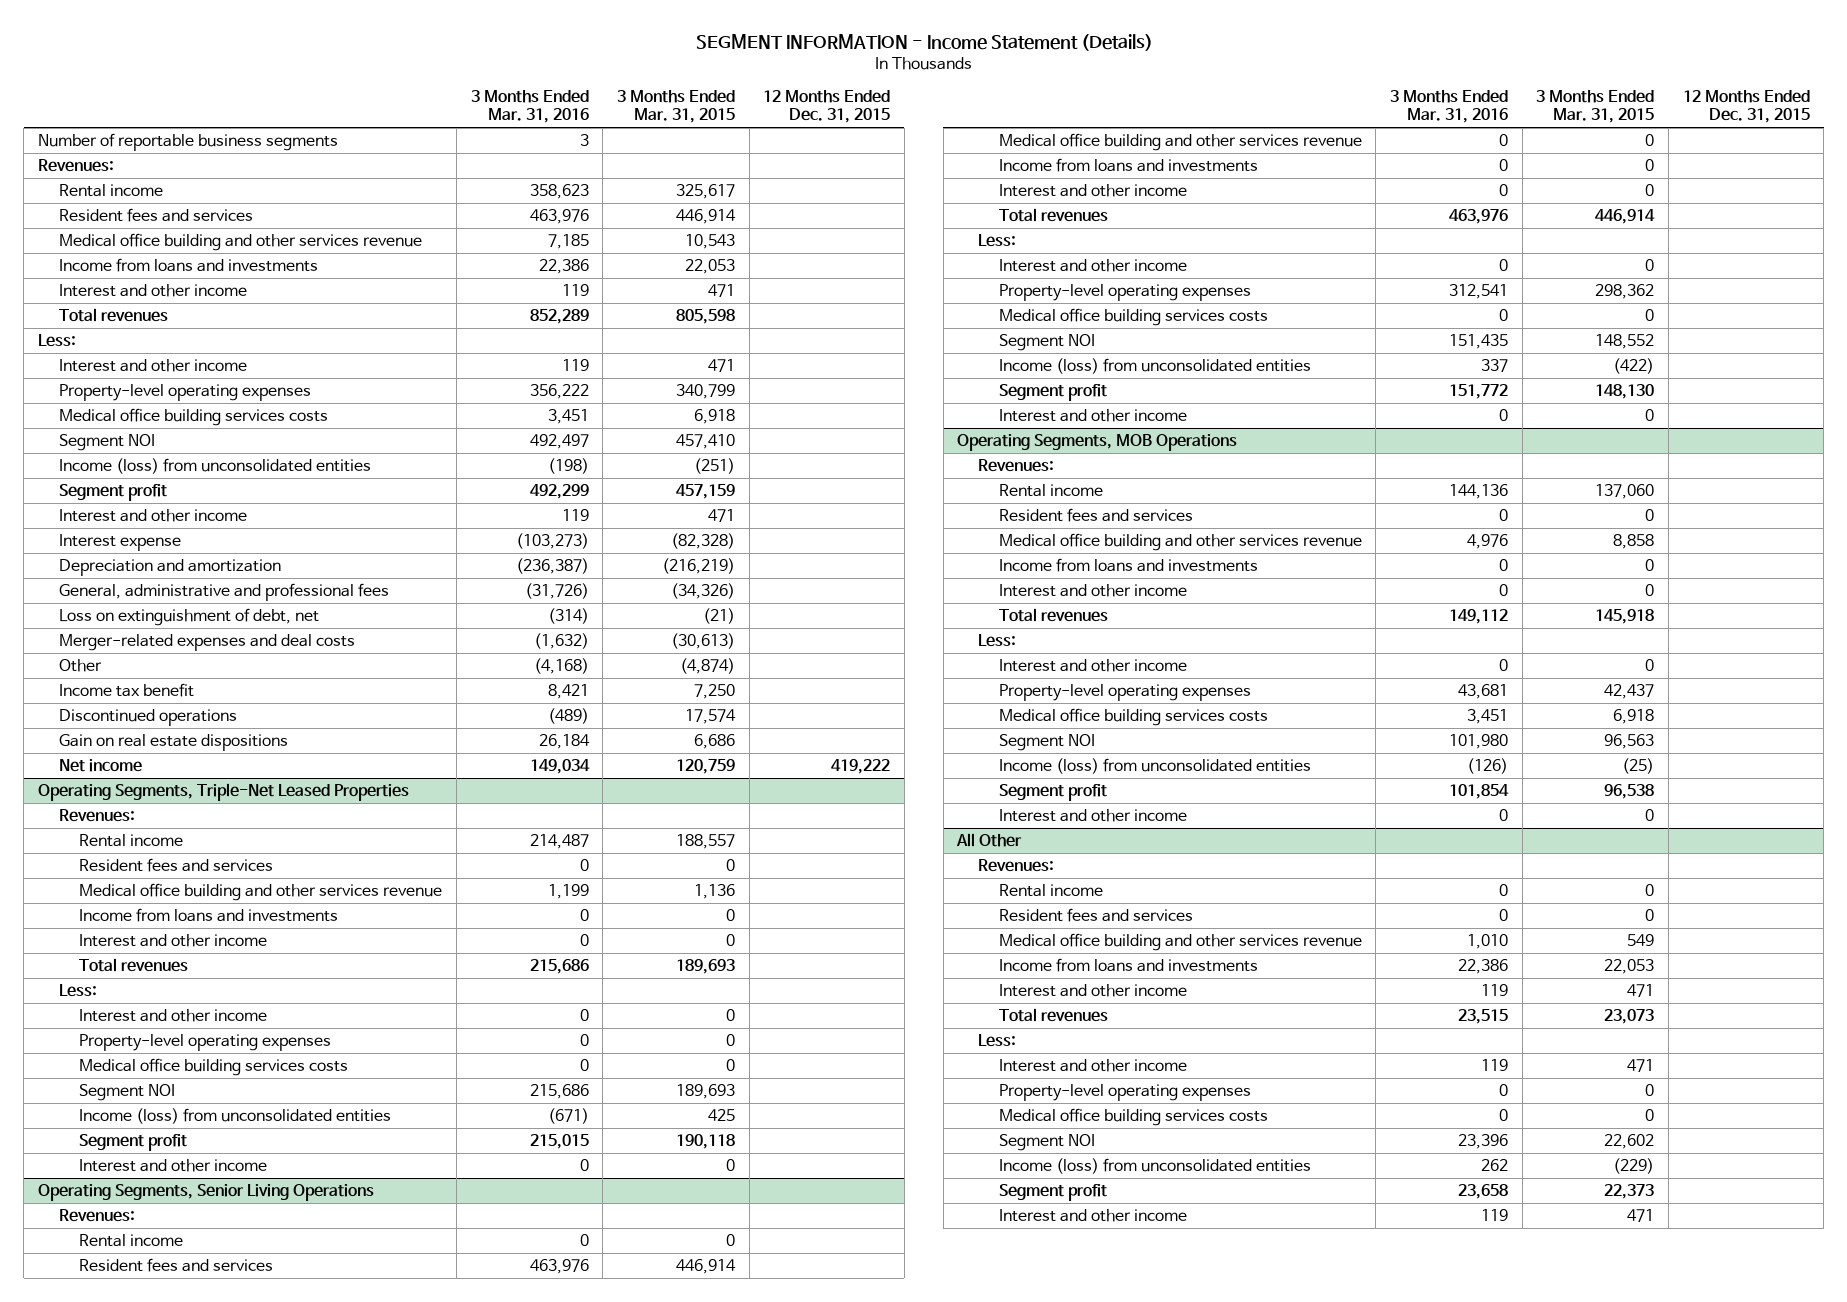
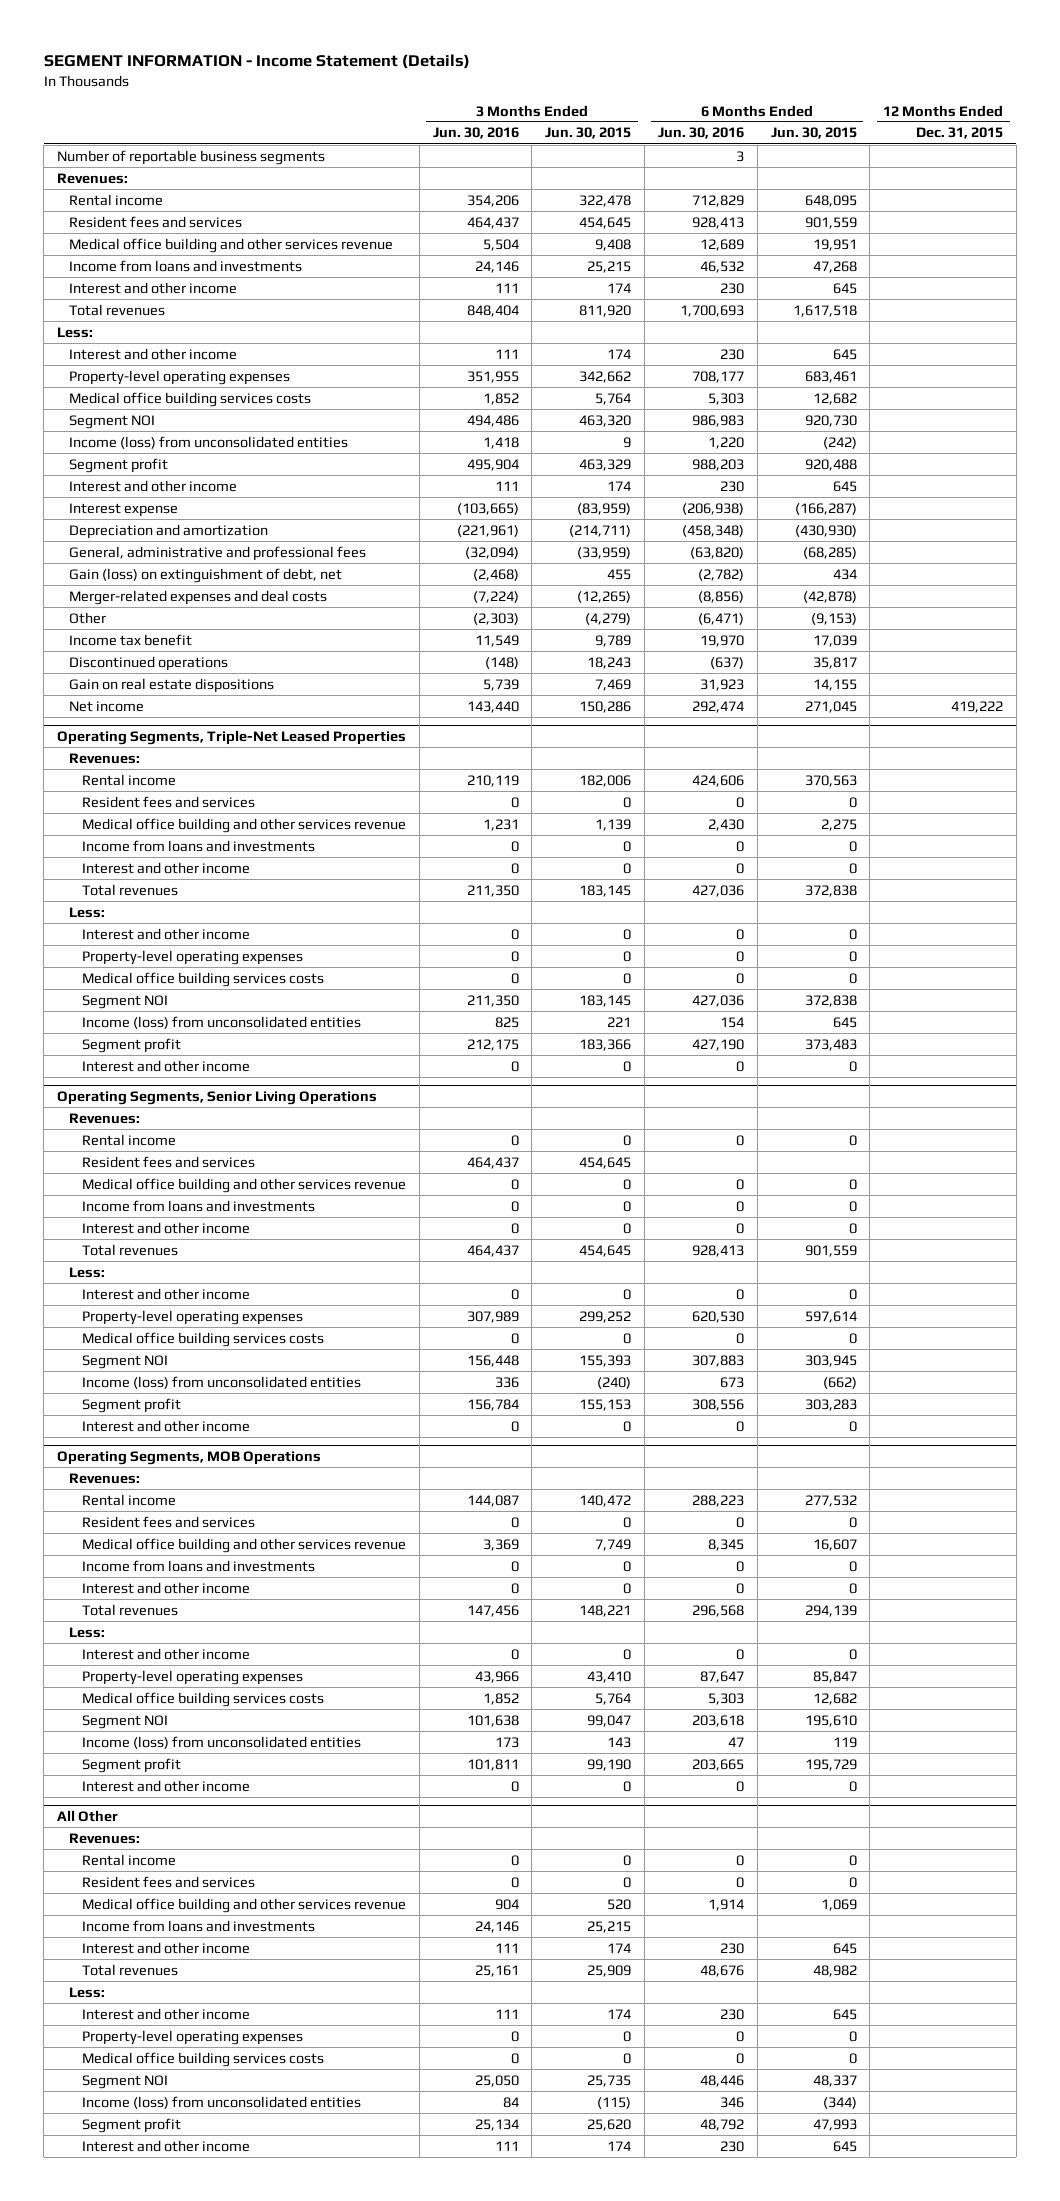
- | 3 Months Ended Mar. 31, 2016 | 3 Months Ended Mar. 31, 2015 | 12 Months Ended Dec. 31, 2015
+ | 3 Months Ended Jun. 30, 2016 | 3 Months Ended Jun. 30, 2015 | 6 Months Ended Jun. 30, 2016 | 6 Months Ended Jun. 30, 2015 | 12 Months Ended Dec. 31, 2015
- Loss on extinguishment of debt, net | (314) | (21) |
+ Gain (loss) on extinguishment of debt, net | (2,468) | 455 | (2,782) | 434 |

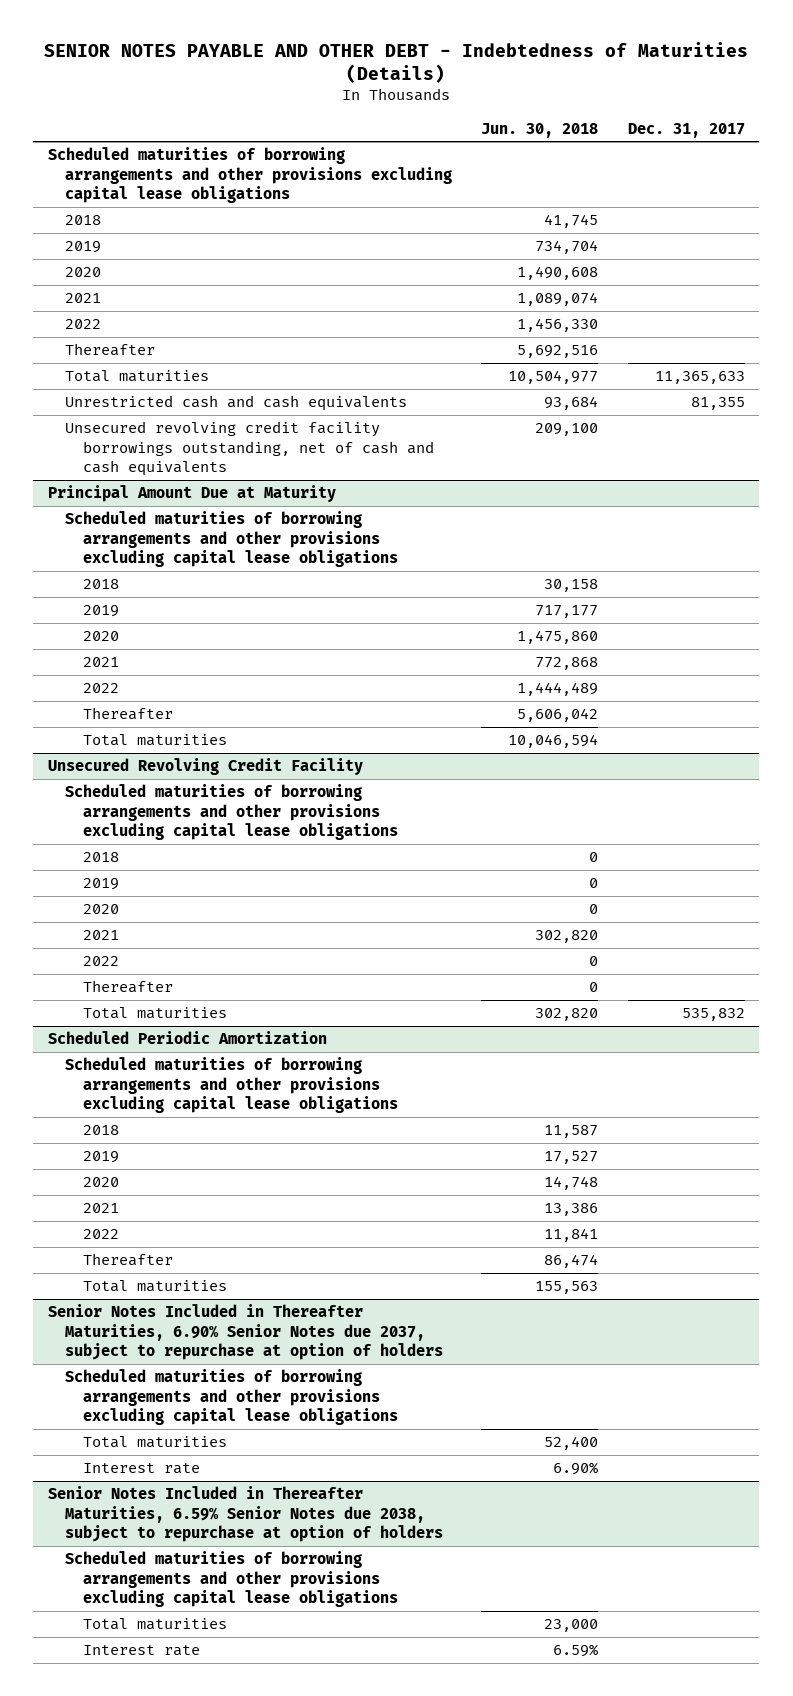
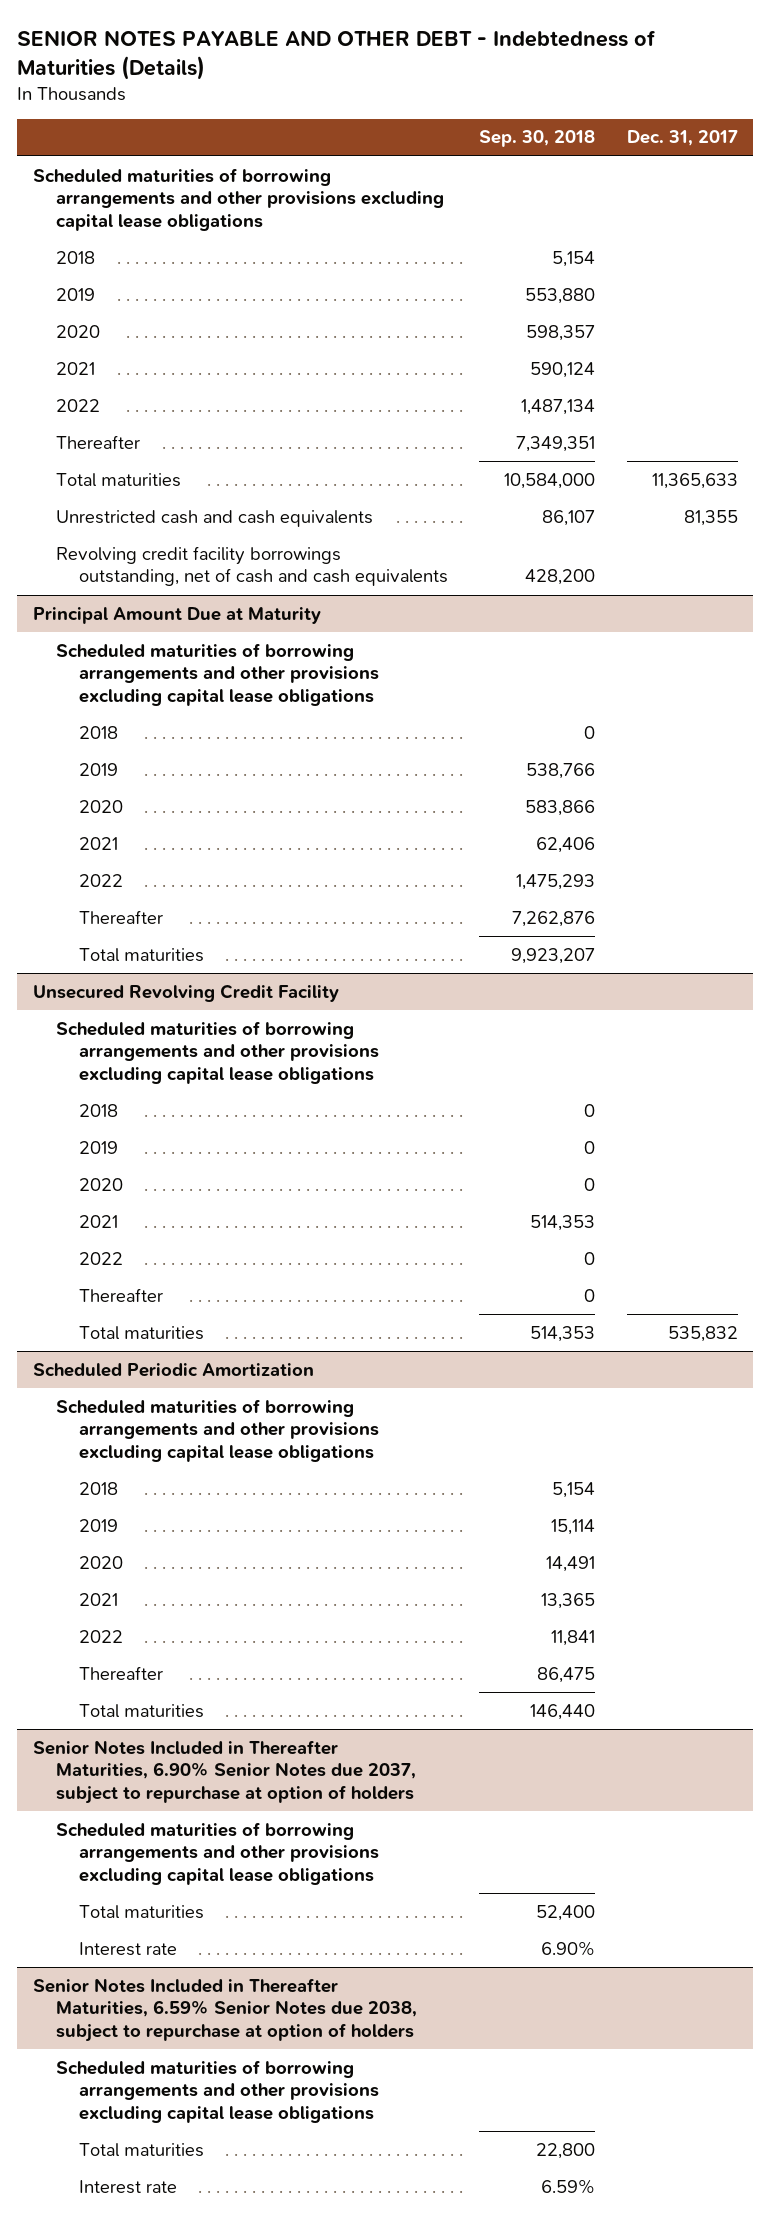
- | Jun. 30, 2018 | Dec. 31, 2017
+ | Sep. 30, 2018 | Dec. 31, 2017
- Unsecured revolving credit facility borrowings outstanding, net of cash and cash equivalents | 209,100 |
+ Revolving credit facility borrowings outstanding, net of cash and cash equivalents | 428,200 |

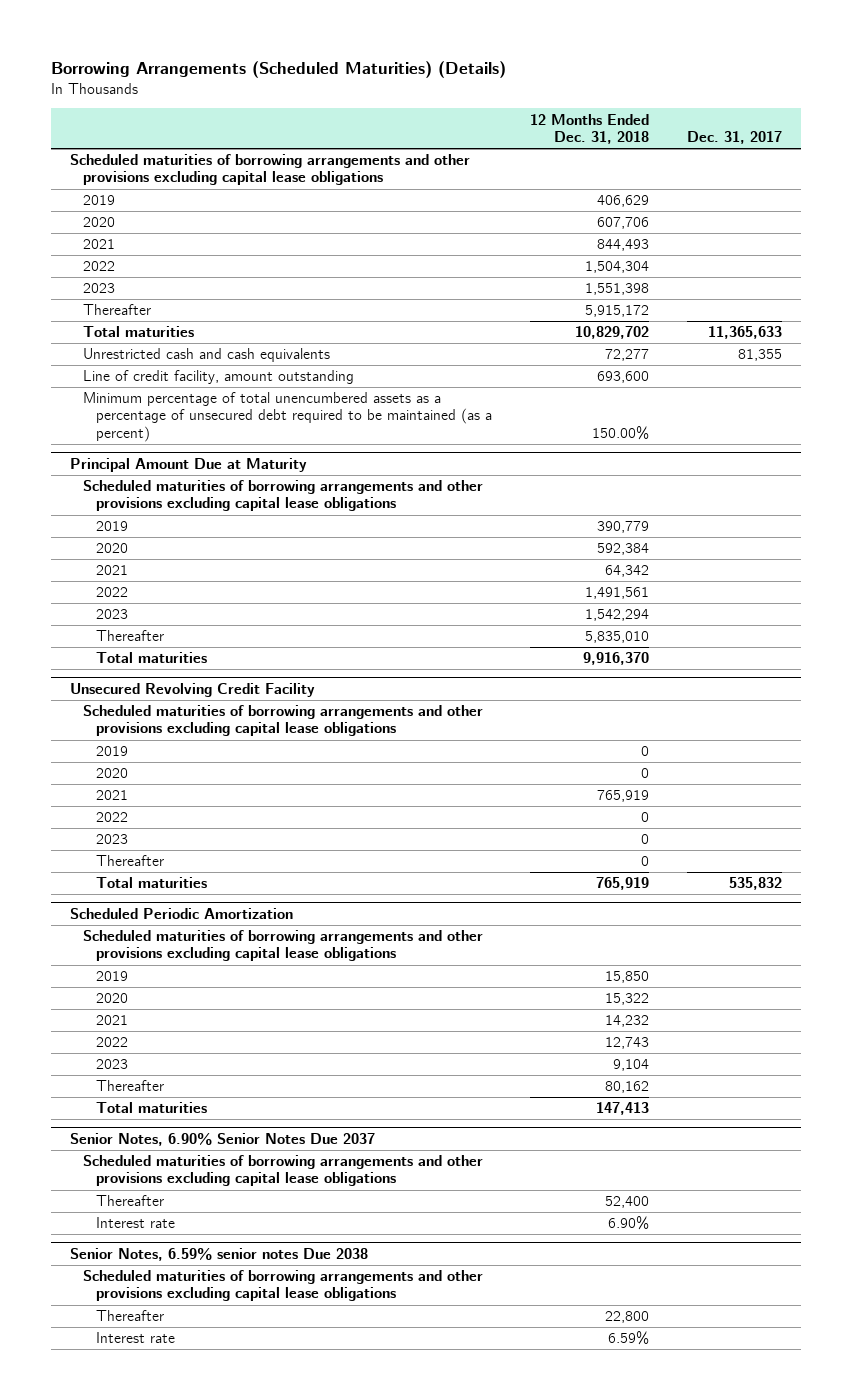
- SENIOR NOTES PAYABLE AND OTHER DEBT - Indebtedness of Maturities (Details)
+ Borrowing Arrangements (Scheduled Maturities) (Details)
- | Sep. 30, 2018 | Dec. 31, 2017
+ | 12 Months Ended Dec. 31, 2018 | Dec. 31, 2017
- 2018 | 5,154 |
+ 2023 | 1,551,398 |
- Revolving credit facility borrowings outstanding, net of cash and cash equivalents | 428,200 |
+ Line of credit facility, amount outstanding | 693,600 |
+ Minimum percentage of total unencumbered assets as a percentage of unsecured debt required to be maintained (as a percent) | 150.00% |
@ Principal Amount Due at Maturity
- 2018 | 0 |
+ 2023 | 1,542,294 |
@ Unsecured Revolving Credit Facility
- 2018 | 0 |
+ 2023 | 0 |
@ Scheduled Periodic Amortization
- 2018 | 5,154 |
+ 2023 | 9,104 |
- Senior Notes Included in Thereafter Maturities, 6.90% Senior Notes due 2037, subject to repurchase at option of holders
+ Senior Notes, 6.90% Senior Notes Due 2037
- Total maturities | 52,400 |
+ Thereafter | 52,400 |
- Senior Notes Included in Thereafter Maturities, 6.59% Senior Notes due 2038, subject to repurchase at option of holders
+ Senior Notes, 6.59% senior notes Due 2038
- Total maturities | 22,800 |
+ Thereafter | 22,800 |

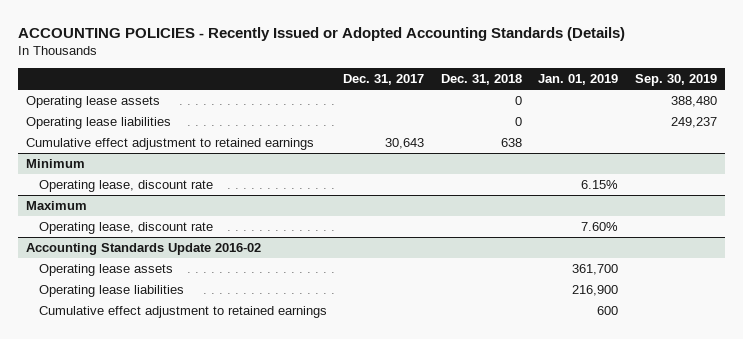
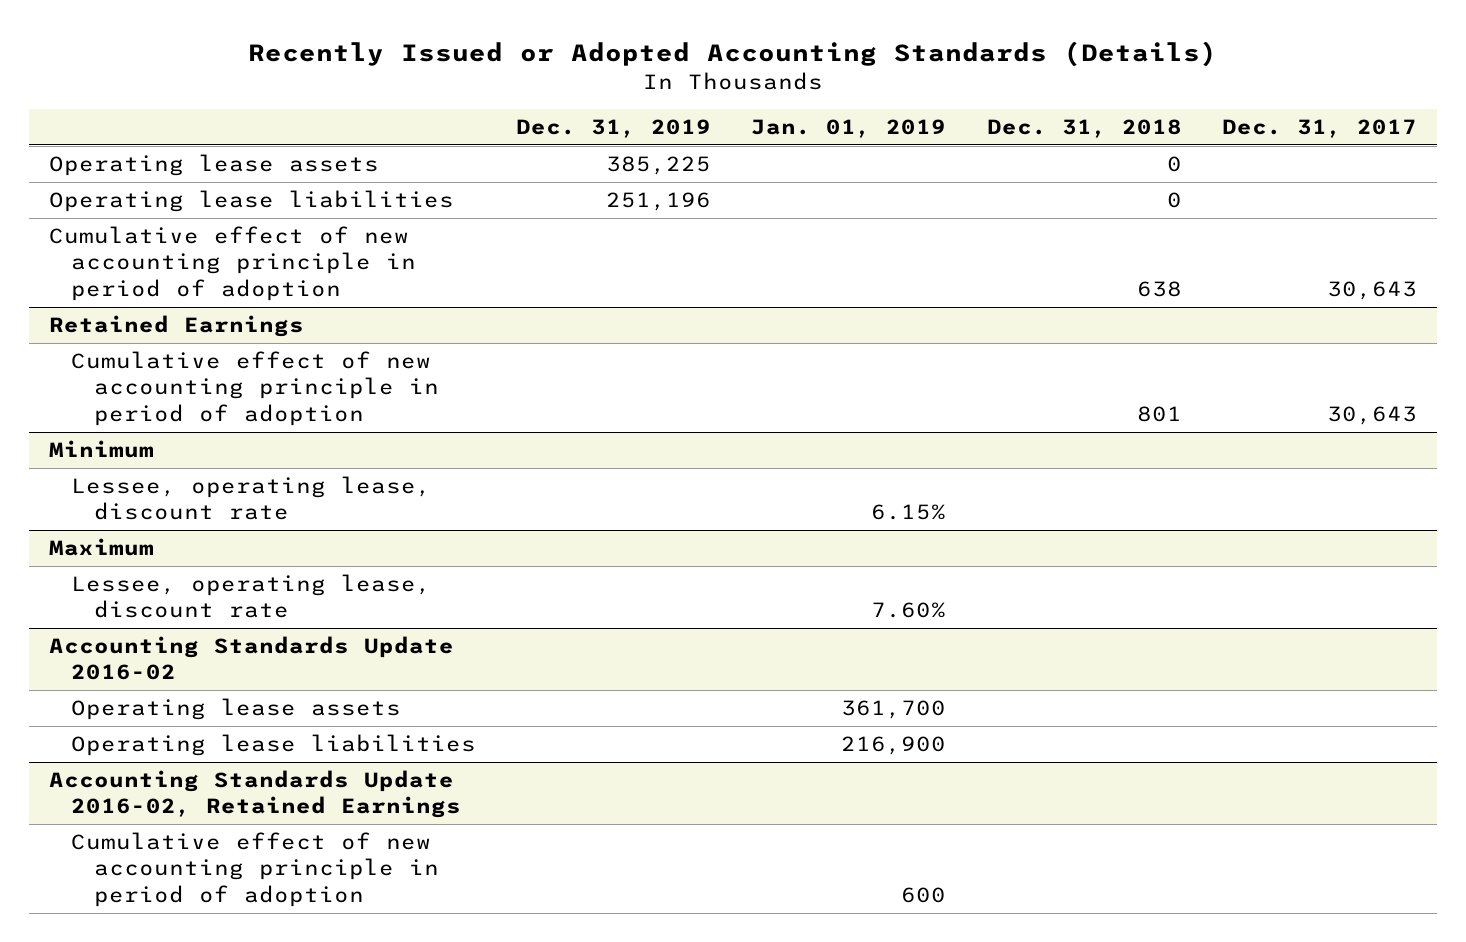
- ACCOUNTING POLICIES - Recently Issued or Adopted Accounting Standards (Details)
+ Recently Issued or Adopted Accounting Standards (Details)
- | Dec. 31, 2017 | Dec. 31, 2018 | Jan. 01, 2019 | Sep. 30, 2019
+ | Dec. 31, 2019 | Jan. 01, 2019 | Dec. 31, 2018 | Dec. 31, 2017
- Cumulative effect adjustment to retained earnings | 30,643 | 638 | |
+ Cumulative effect of new accounting principle in period of adoption | | | 638 | 30,643
+ Retained Earnings
+ Cumulative effect of new accounting principle in period of adoption | | | 801 | 30,643
@ Minimum
- Operating lease, discount rate | | | 6.15% |
+ Lessee, operating lease, discount rate | | 6.15% | |
@ Maximum
- Operating lease, discount rate | | | 7.60% |
+ Lessee, operating lease, discount rate | | 7.60% | |
@ Accounting Standards Update 2016-02
- Cumulative effect adjustment to retained earnings | | | 600 |
+ Accounting Standards Update 2016-02, Retained Earnings
+ Cumulative effect of new accounting principle in period of adoption | | 600 | |

